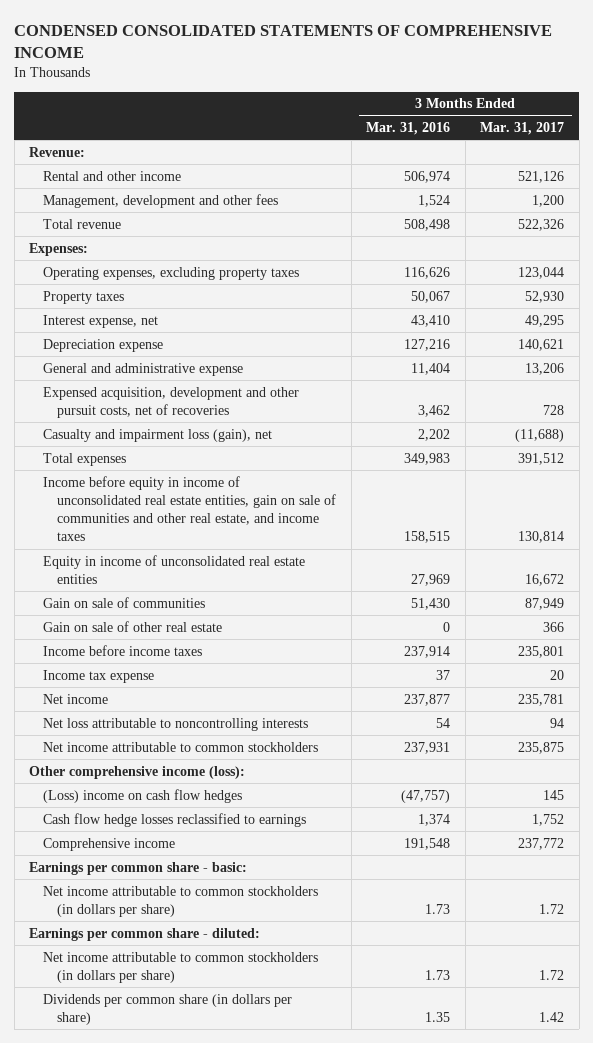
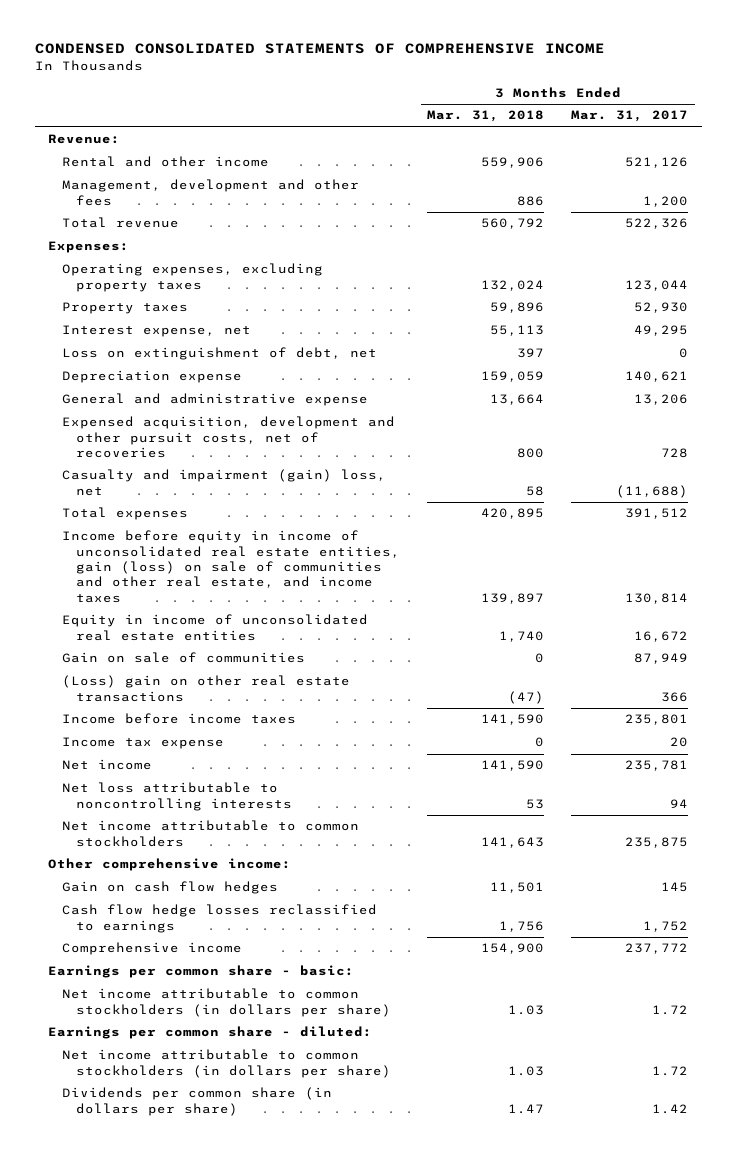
- | 3 Months Ended Mar. 31, 2016 | 3 Months Ended Mar. 31, 2017
+ | 3 Months Ended Mar. 31, 2018 | 3 Months Ended Mar. 31, 2017
+ Loss on extinguishment of debt, net | 397 | 0
- Casualty and impairment loss (gain), net | 2,202 | (11,688)
+ Casualty and impairment (gain) loss, net | 58 | (11,688)
- Income before equity in income of unconsolidated real estate entities, gain on sale of communities and other real estate, and income taxes | 158,515 | 130,814
+ Income before equity in income of unconsolidated real estate entities, gain (loss) on sale of communities and other real estate, and income taxes | 139,897 | 130,814
- Gain on sale of other real estate | 0 | 366
+ (Loss) gain on other real estate transactions | (47) | 366
- Other comprehensive income (loss):
- (Loss) income on cash flow hedges | (47,757) | 145
+ Other comprehensive income:
+ Gain on cash flow hedges | 11,501 | 145

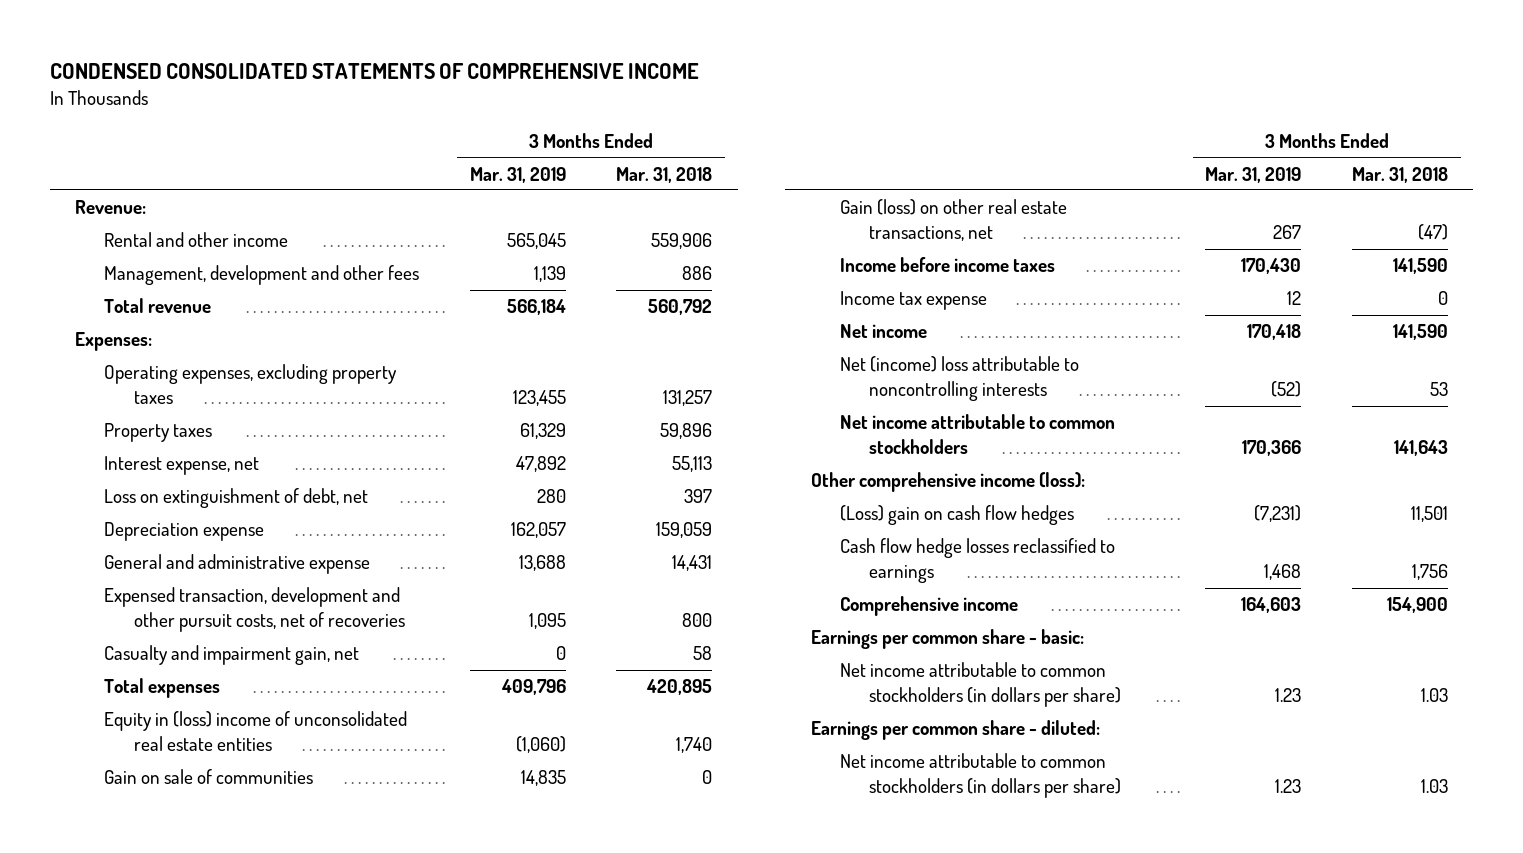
- | 3 Months Ended Mar. 31, 2018 | 3 Months Ended Mar. 31, 2017
+ | 3 Months Ended Mar. 31, 2019 | 3 Months Ended Mar. 31, 2018
- Operating expenses, excluding property taxes | 132,024 | 123,044
+ Operating expenses, excluding property taxes | 123,455 | 131,257
- General and administrative expense | 13,664 | 13,206
- Expensed acquisition, development and other pursuit costs, net of recoveries | 800 | 728
- Casualty and impairment (gain) loss, net | 58 | (11,688)
+ General and administrative expense | 13,688 | 14,431
+ Expensed transaction, development and other pursuit costs, net of recoveries | 1,095 | 800
+ Casualty and impairment gain, net | 0 | 58
- Income before equity in income of unconsolidated real estate entities, gain (loss) on sale of communities and other real estate, and income taxes | 139,897 | 130,814
- Equity in income of unconsolidated real estate entities | 1,740 | 16,672
+ Equity in (loss) income of unconsolidated real estate entities | (1,060) | 1,740
- (Loss) gain on other real estate transactions | (47) | 366
+ Gain (loss) on other real estate transactions, net | 267 | (47)
- Net loss attributable to noncontrolling interests | 53 | 94
+ Net (income) loss attributable to noncontrolling interests | (52) | 53
- Other comprehensive income:
- Gain on cash flow hedges | 11,501 | 145
+ Other comprehensive income (loss):
+ (Loss) gain on cash flow hedges | (7,231) | 11,501
- Dividends per common share (in dollars per share) | 1.47 | 1.42

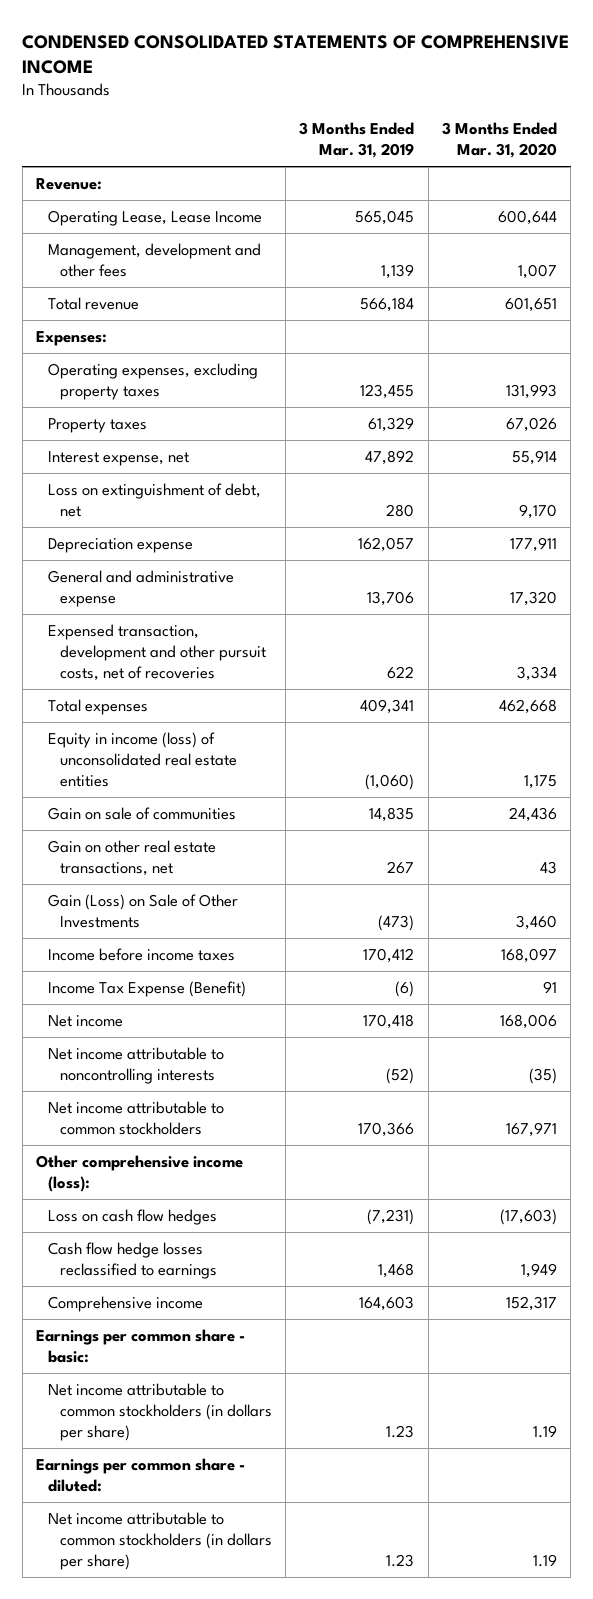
- | 3 Months Ended Mar. 31, 2019 | 3 Months Ended Mar. 31, 2018
+ | 3 Months Ended Mar. 31, 2019 | 3 Months Ended Mar. 31, 2020
- Rental and other income | 565,045 | 559,906
+ Operating Lease, Lease Income | 565,045 | 600,644
- General and administrative expense | 13,688 | 14,431
- Expensed transaction, development and other pursuit costs, net of recoveries | 1,095 | 800
- Casualty and impairment gain, net | 0 | 58
- Total expenses | 409,796 | 420,895
- Equity in (loss) income of unconsolidated real estate entities | (1,060) | 1,740
+ General and administrative expense | 13,706 | 17,320
+ Expensed transaction, development and other pursuit costs, net of recoveries | 622 | 3,334
+ Total expenses | 409,341 | 462,668
+ Equity in income (loss) of unconsolidated real estate entities | (1,060) | 1,175
- Gain (loss) on other real estate transactions, net | 267 | (47)
- Income before income taxes | 170,430 | 141,590
- Income tax expense | 12 | 0
+ Gain on other real estate transactions, net | 267 | 43
+ Gain (Loss) on Sale of Other Investments | (473) | 3,460
+ Income before income taxes | 170,412 | 168,097
+ Income Tax Expense (Benefit) | (6) | 91
- Net (income) loss attributable to noncontrolling interests | (52) | 53
+ Net income attributable to noncontrolling interests | (52) | (35)
- (Loss) gain on cash flow hedges | (7,231) | 11,501
+ Loss on cash flow hedges | (7,231) | (17,603)

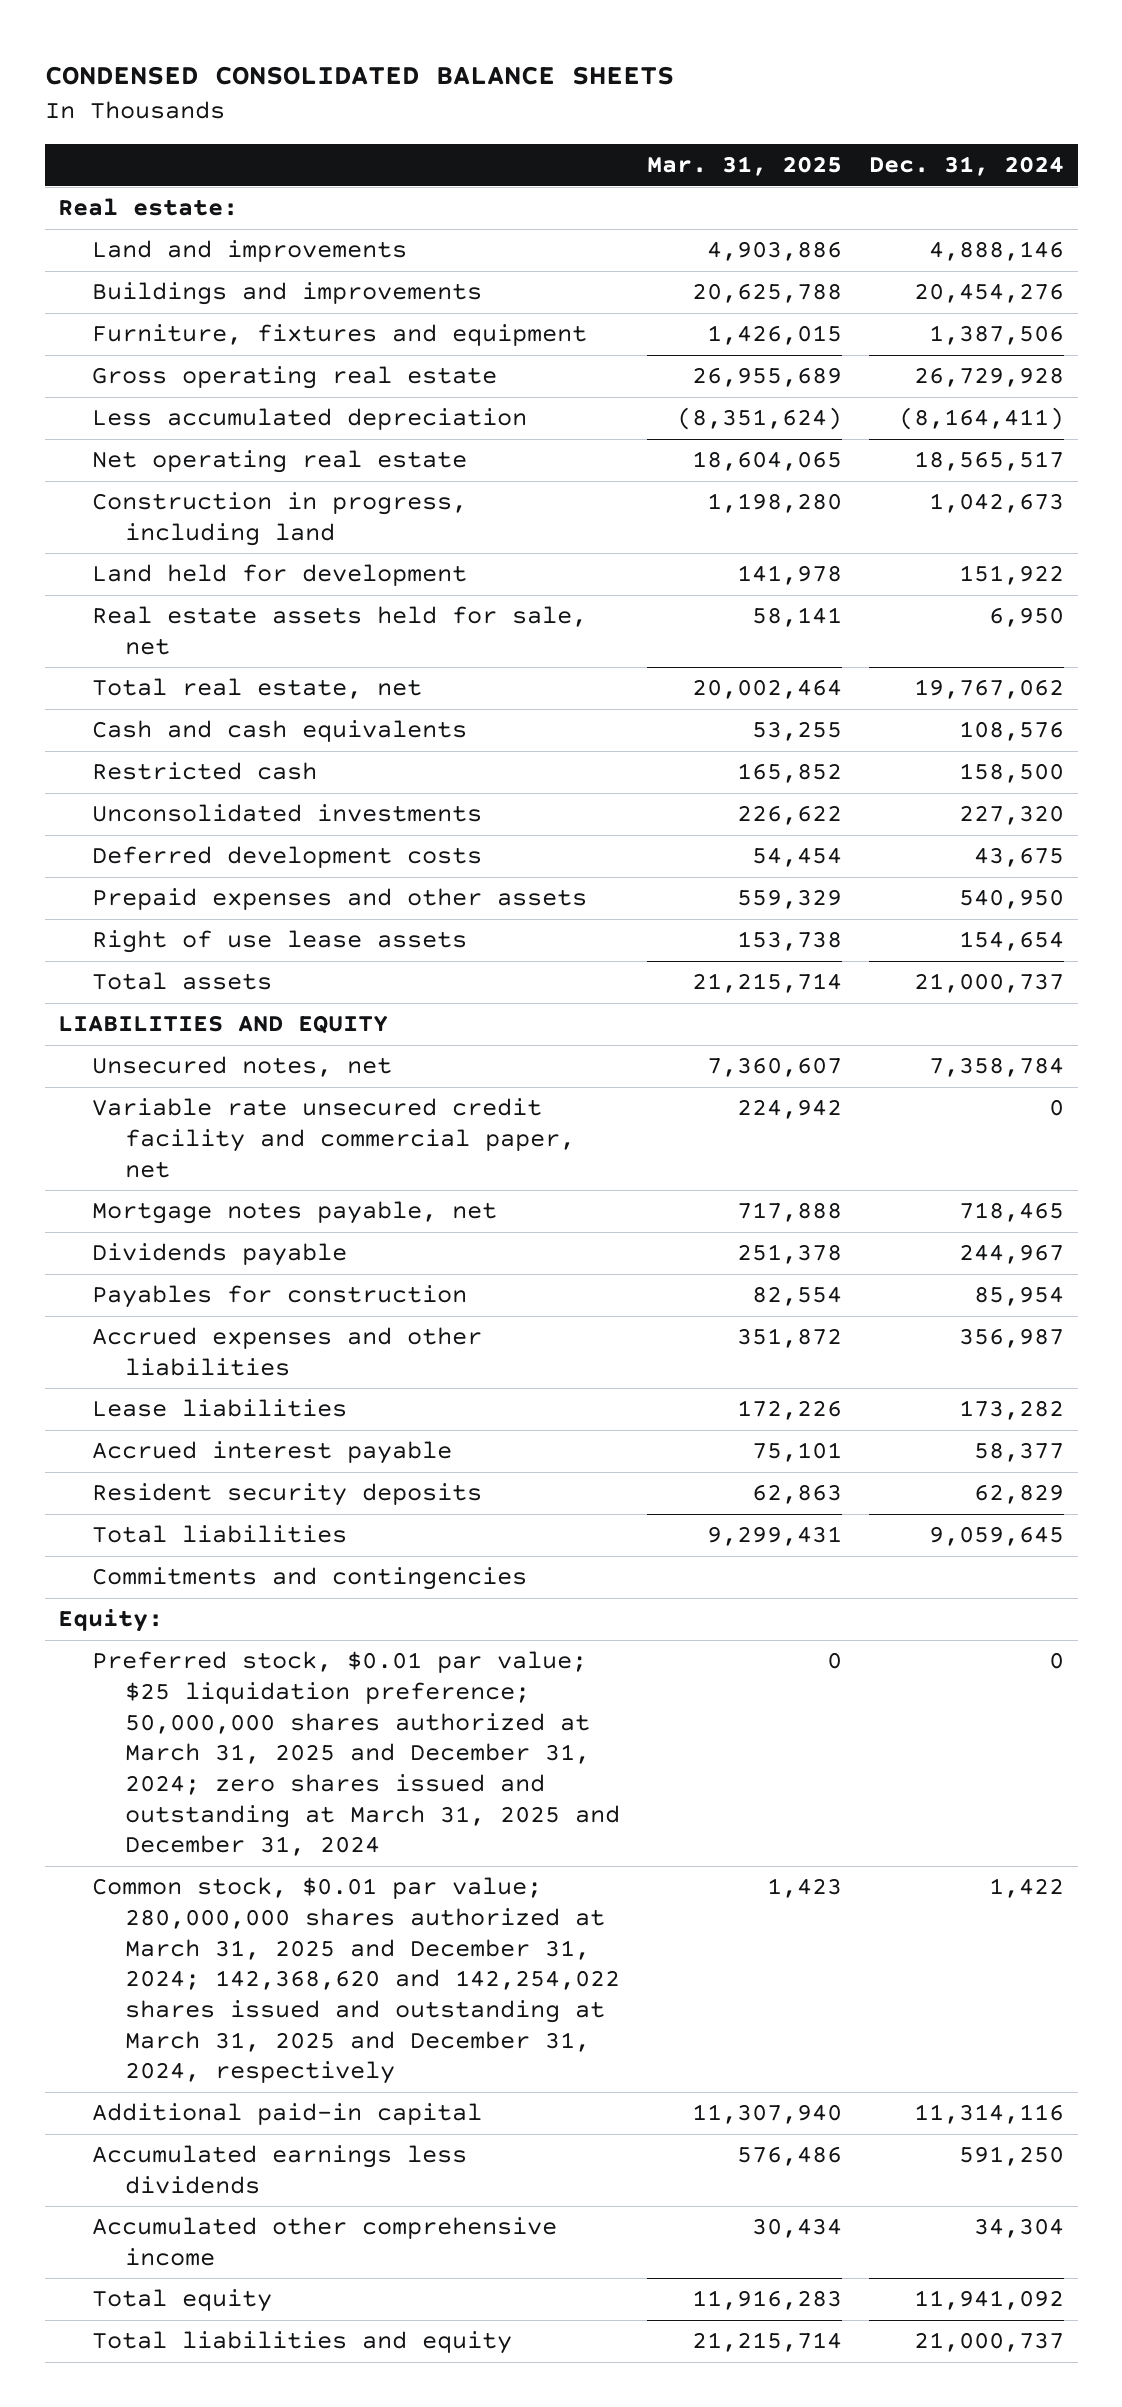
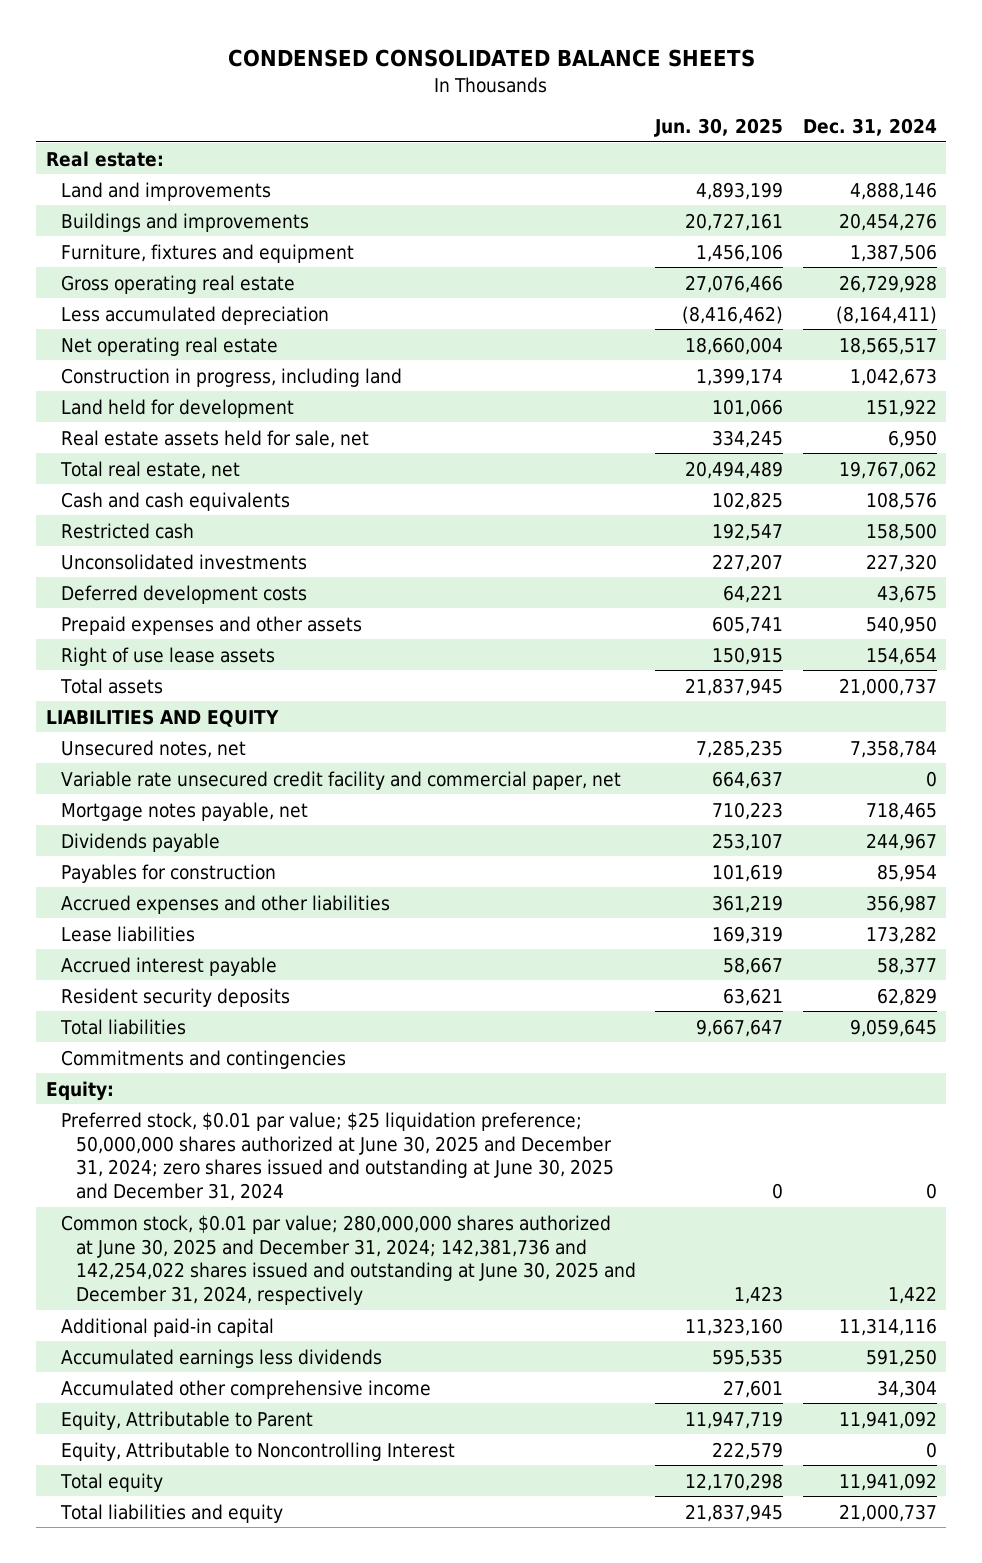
- | Mar. 31, 2025 | Dec. 31, 2024
+ | Jun. 30, 2025 | Dec. 31, 2024
- Preferred stock, $0.01 par value; $25 liquidation preference; 50,000,000 shares authorized at March 31, 2025 and December 31, 2024; zero shares issued and outstanding at March 31, 2025 and December 31, 2024 | 0 | 0
- Common stock, $0.01 par value; 280,000,000 shares authorized at March 31, 2025 and December 31, 2024; 142,368,620 and 142,254,022 shares issued and outstanding at March 31, 2025 and December 31, 2024, respectively | 1,423 | 1,422
+ Preferred stock, $0.01 par value; $25 liquidation preference; 50,000,000 shares authorized at June 30, 2025 and December 31, 2024; zero shares issued and outstanding at June 30, 2025 and December 31, 2024 | 0 | 0
+ Common stock, $0.01 par value; 280,000,000 shares authorized at June 30, 2025 and December 31, 2024; 142,381,736 and 142,254,022 shares issued and outstanding at June 30, 2025 and December 31, 2024, respectively | 1,423 | 1,422
+ Equity, Attributable to Parent | 11,947,719 | 11,941,092
+ Equity, Attributable to Noncontrolling Interest | 222,579 | 0

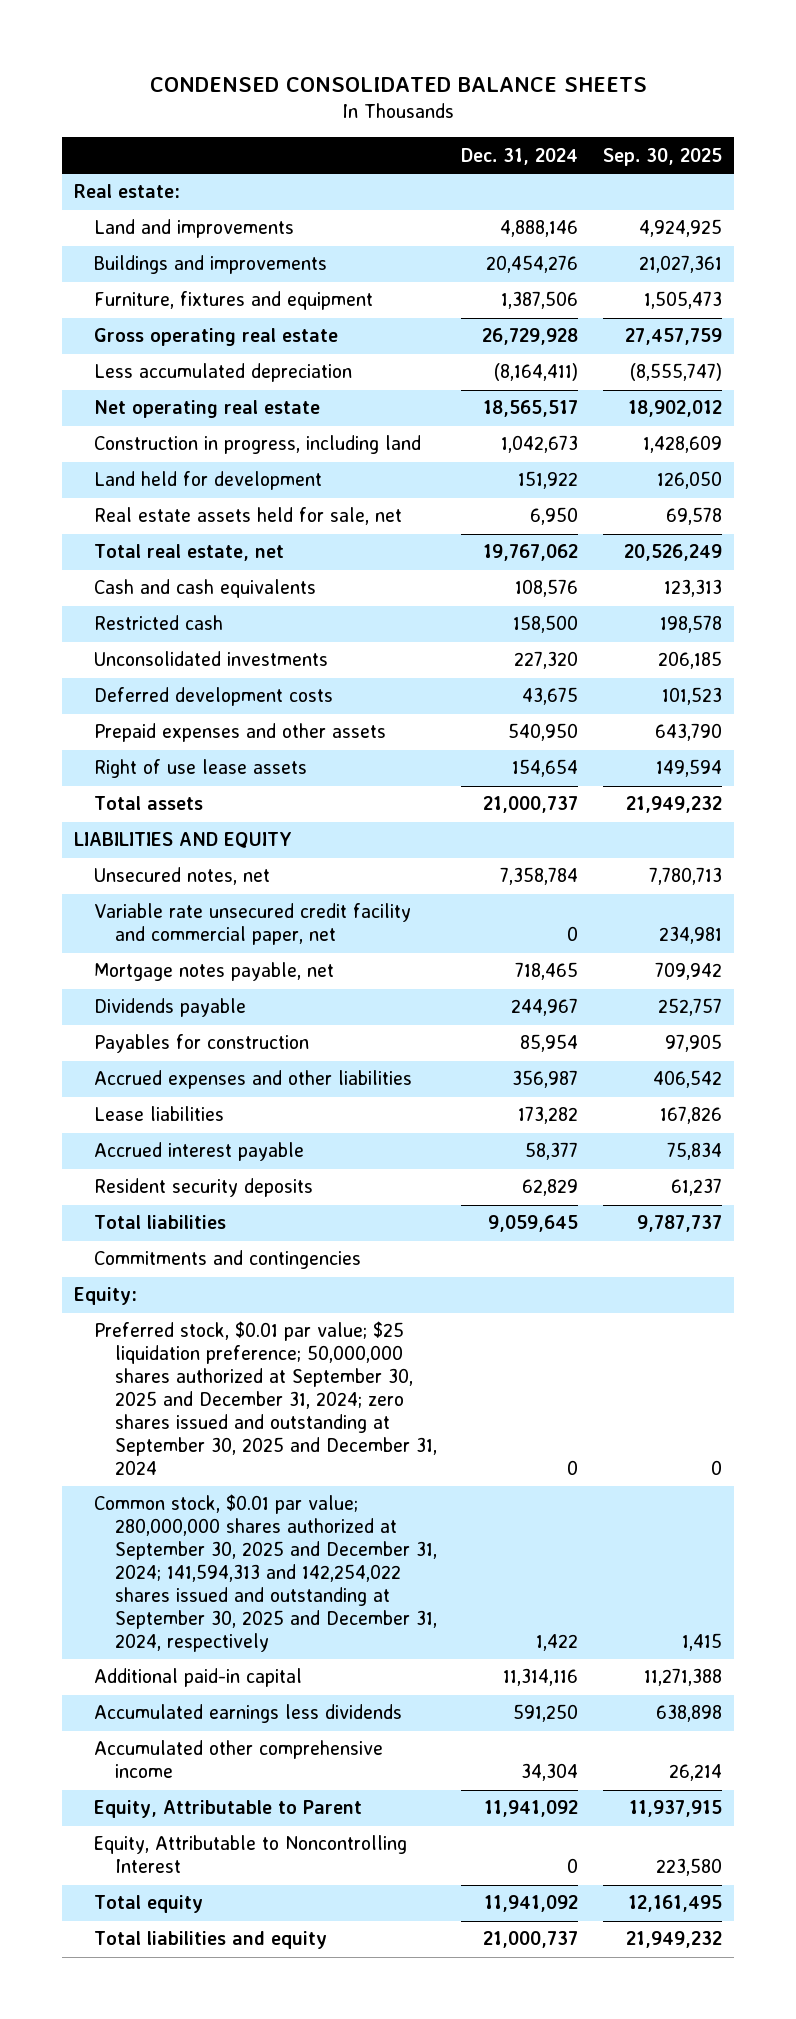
- | Jun. 30, 2025 | Dec. 31, 2024
+ | Dec. 31, 2024 | Sep. 30, 2025
- Preferred stock, $0.01 par value; $25 liquidation preference; 50,000,000 shares authorized at June 30, 2025 and December 31, 2024; zero shares issued and outstanding at June 30, 2025 and December 31, 2024 | 0 | 0
- Common stock, $0.01 par value; 280,000,000 shares authorized at June 30, 2025 and December 31, 2024; 142,381,736 and 142,254,022 shares issued and outstanding at June 30, 2025 and December 31, 2024, respectively | 1,423 | 1,422
+ Preferred stock, $0.01 par value; $25 liquidation preference; 50,000,000 shares authorized at September 30, 2025 and December 31, 2024; zero shares issued and outstanding at September 30, 2025 and December 31, 2024 | 0 | 0
+ Common stock, $0.01 par value; 280,000,000 shares authorized at September 30, 2025 and December 31, 2024; 141,594,313 and 142,254,022 shares issued and outstanding at September 30, 2025 and December 31, 2024, respectively | 1,422 | 1,415

